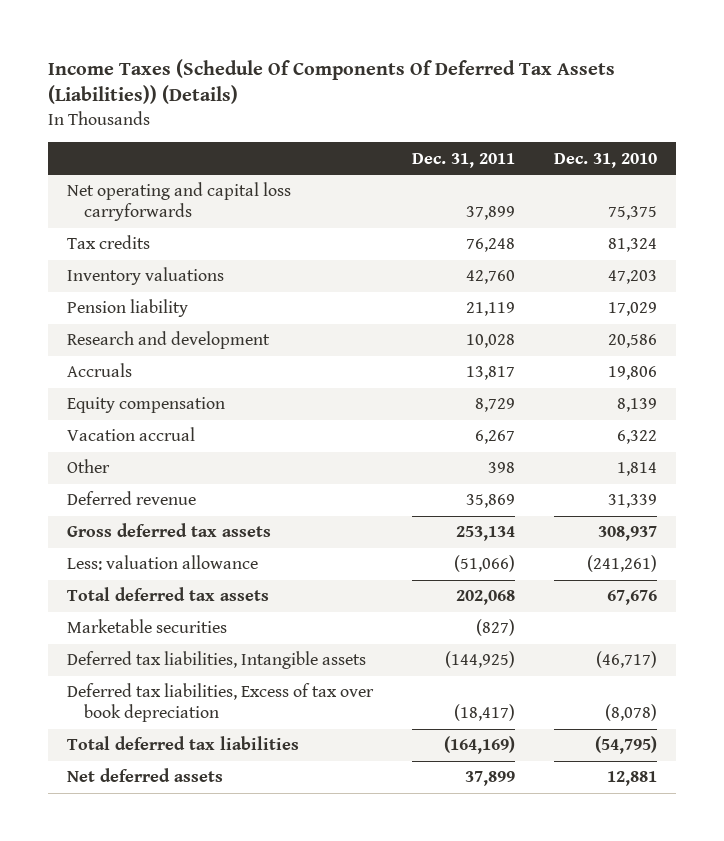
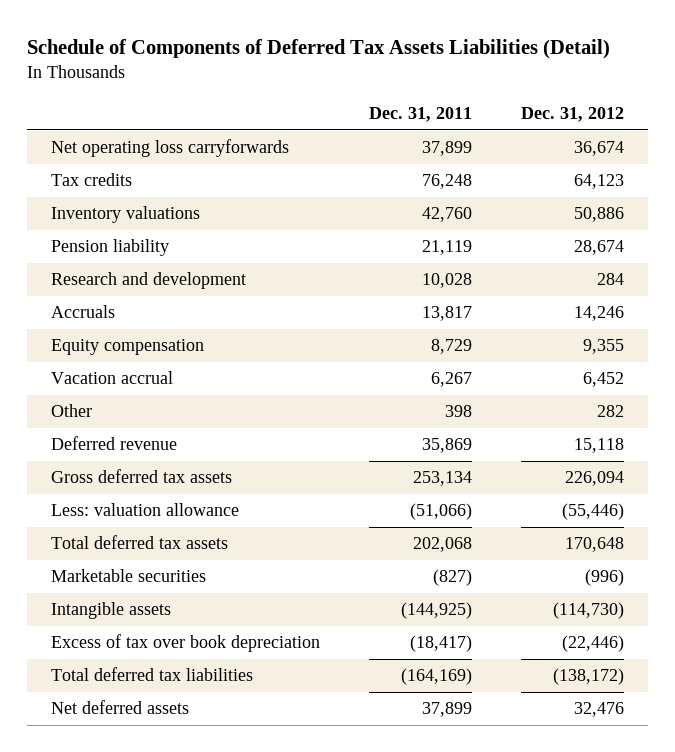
- Income Taxes (Schedule Of Components Of Deferred Tax Assets (Liabilities)) (Details)
+ Schedule of Components of Deferred Tax Assets Liabilities (Detail)
- | Dec. 31, 2011 | Dec. 31, 2010
+ | Dec. 31, 2011 | Dec. 31, 2012
- Net operating and capital loss carryforwards | 37,899 | 75,375
+ Net operating loss carryforwards | 37,899 | 36,674
- Deferred tax liabilities, Intangible assets | (144,925) | (46,717)
- Deferred tax liabilities, Excess of tax over book depreciation | (18,417) | (8,078)
+ Intangible assets | (144,925) | (114,730)
+ Excess of tax over book depreciation | (18,417) | (22,446)

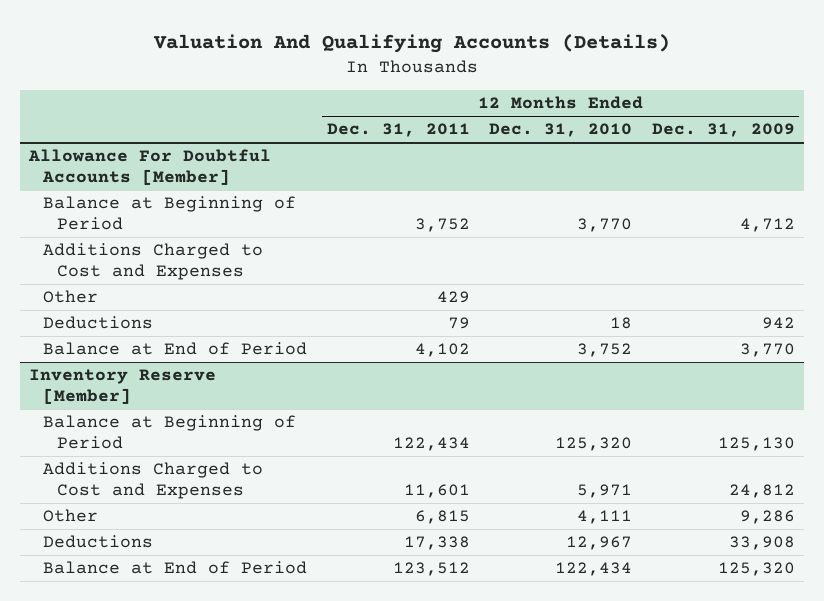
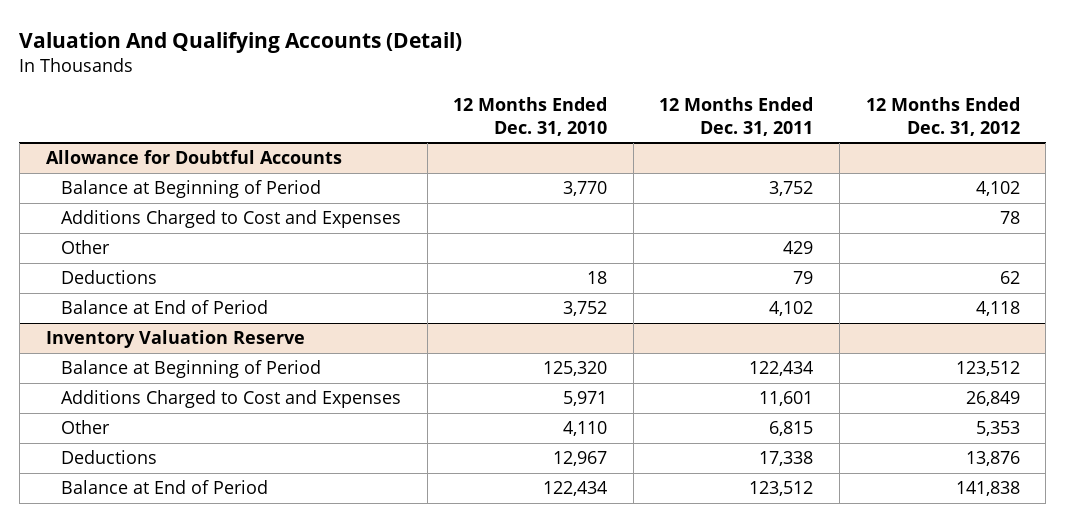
- Valuation And Qualifying Accounts (Details)
+ Valuation And Qualifying Accounts (Detail)
- | 12 Months Ended Dec. 31, 2011 | 12 Months Ended Dec. 31, 2010 | 12 Months Ended Dec. 31, 2009
+ | 12 Months Ended Dec. 31, 2010 | 12 Months Ended Dec. 31, 2011 | 12 Months Ended Dec. 31, 2012
- Allowance For Doubtful Accounts [Member]
+ Allowance for Doubtful Accounts
- Inventory Reserve [Member]
+ Inventory Valuation Reserve
- Other | 6,815 | 4,111 | 9,286
+ Other | 4,110 | 6,815 | 5,353

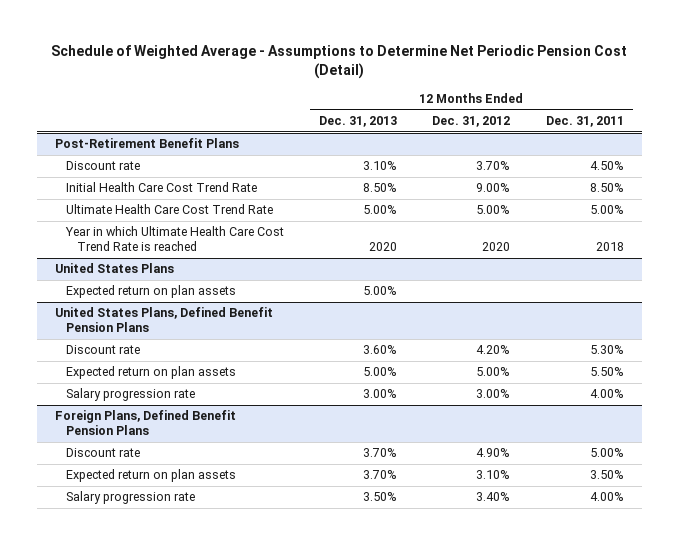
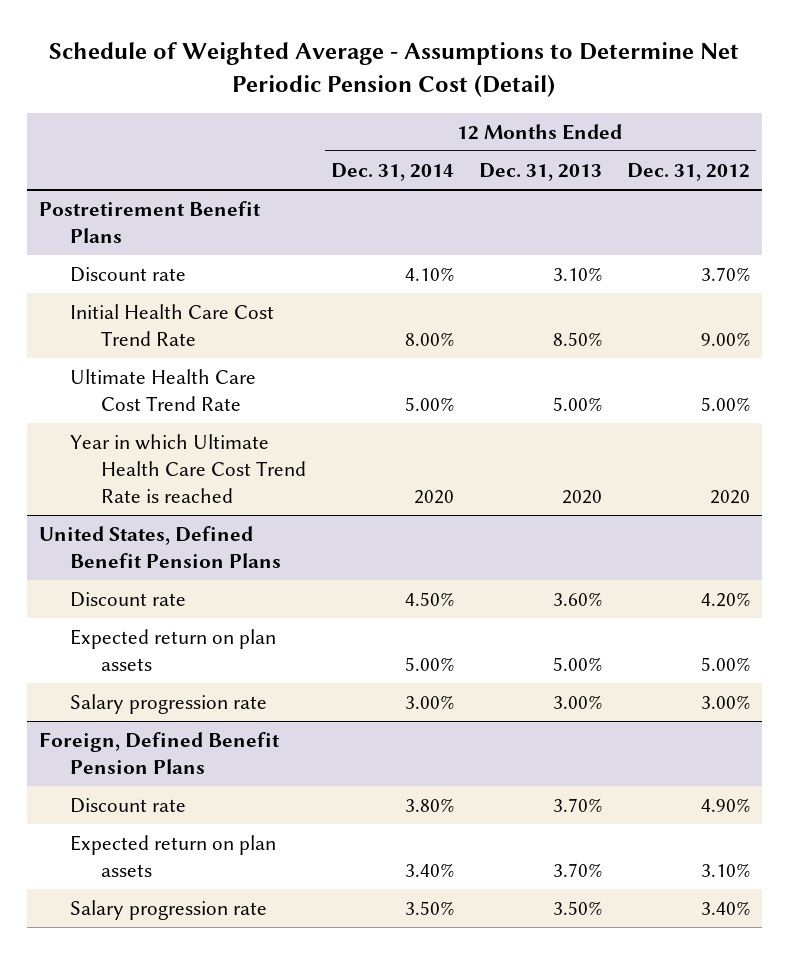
- | 12 Months Ended Dec. 31, 2013 | 12 Months Ended Dec. 31, 2012 | 12 Months Ended Dec. 31, 2011
+ | 12 Months Ended Dec. 31, 2014 | 12 Months Ended Dec. 31, 2013 | 12 Months Ended Dec. 31, 2012
- Post-Retirement Benefit Plans
+ Postretirement Benefit Plans
- United States Plans
- Expected return on plan assets | 5.00% | |
- United States Plans, Defined Benefit Pension Plans
+ United States, Defined Benefit Pension Plans
- Foreign Plans, Defined Benefit Pension Plans
+ Foreign, Defined Benefit Pension Plans

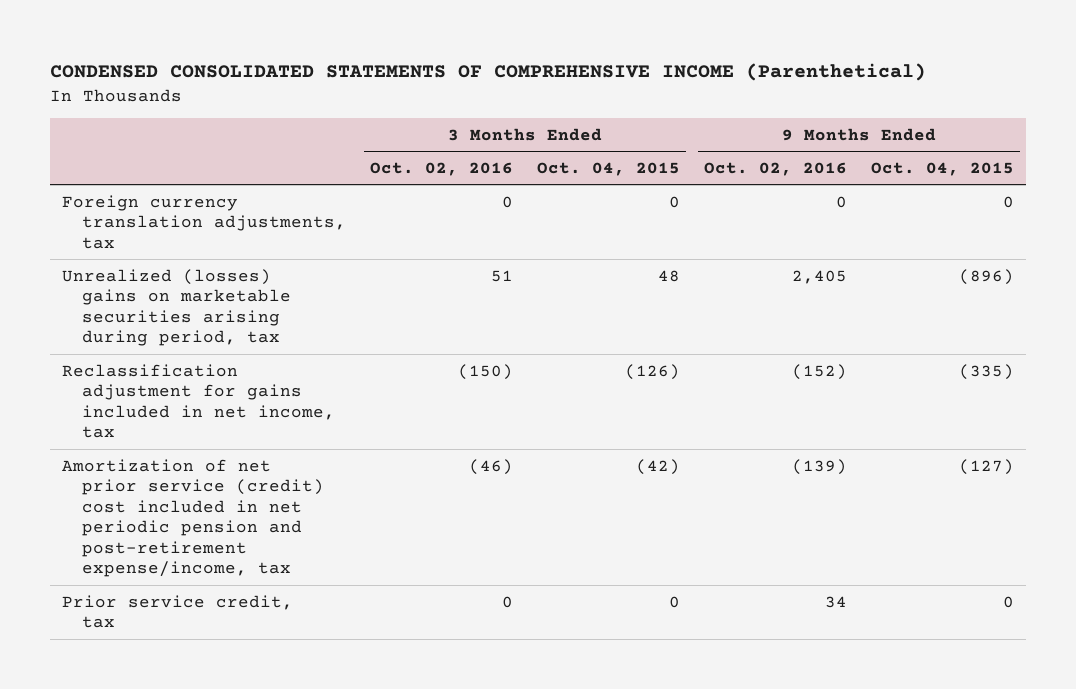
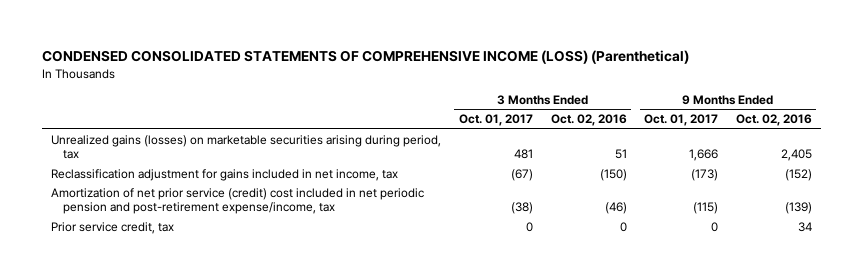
- CONDENSED CONSOLIDATED STATEMENTS OF COMPREHENSIVE INCOME (Parenthetical)
+ CONDENSED CONSOLIDATED STATEMENTS OF COMPREHENSIVE INCOME (LOSS) (Parenthetical)
- | 3 Months Ended Oct. 02, 2016 | 3 Months Ended Oct. 04, 2015 | 9 Months Ended Oct. 02, 2016 | 9 Months Ended Oct. 04, 2015
+ | 3 Months Ended Oct. 01, 2017 | 3 Months Ended Oct. 02, 2016 | 9 Months Ended Oct. 01, 2017 | 9 Months Ended Oct. 02, 2016
- Foreign currency translation adjustments, tax | 0 | 0 | 0 | 0
- Unrealized (losses) gains on marketable securities arising during period, tax | 51 | 48 | 2,405 | (896)
+ Unrealized gains (losses) on marketable securities arising during period, tax | 481 | 51 | 1,666 | 2,405

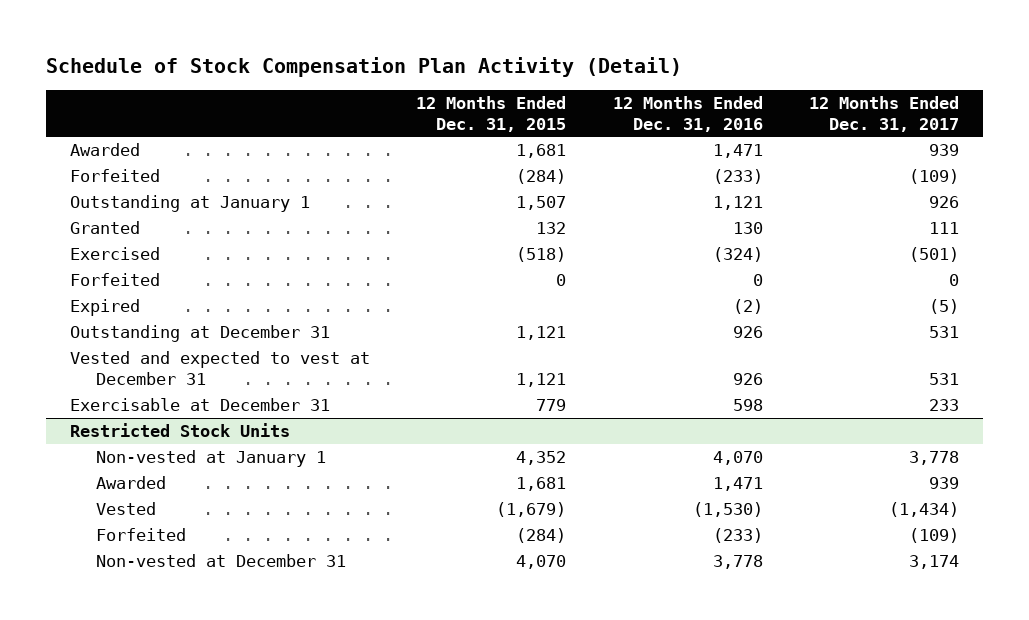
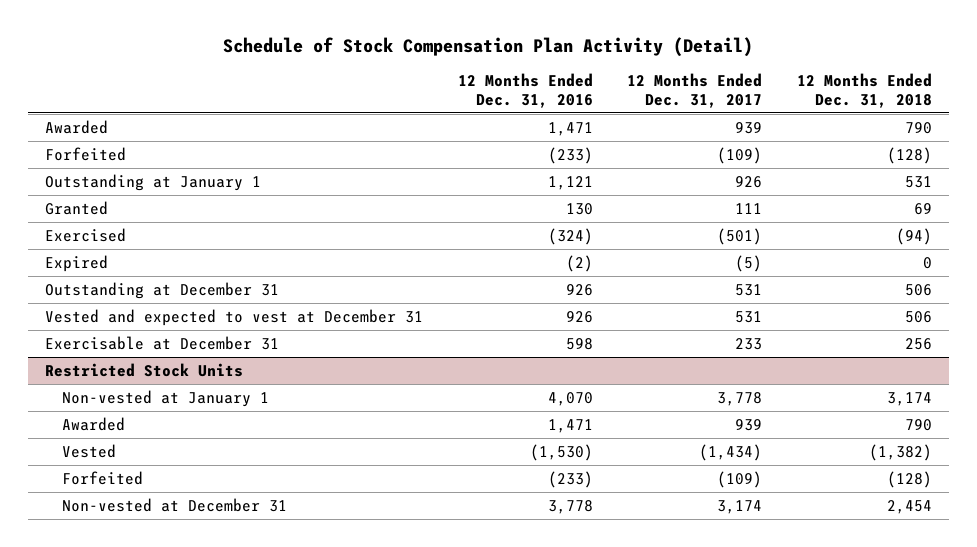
- | 12 Months Ended Dec. 31, 2015 | 12 Months Ended Dec. 31, 2016 | 12 Months Ended Dec. 31, 2017
+ | 12 Months Ended Dec. 31, 2016 | 12 Months Ended Dec. 31, 2017 | 12 Months Ended Dec. 31, 2018
- Forfeited | 0 | 0 | 0

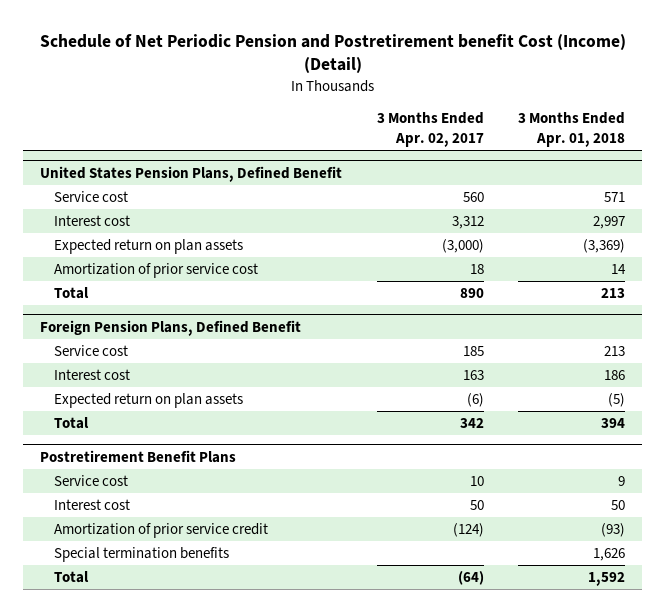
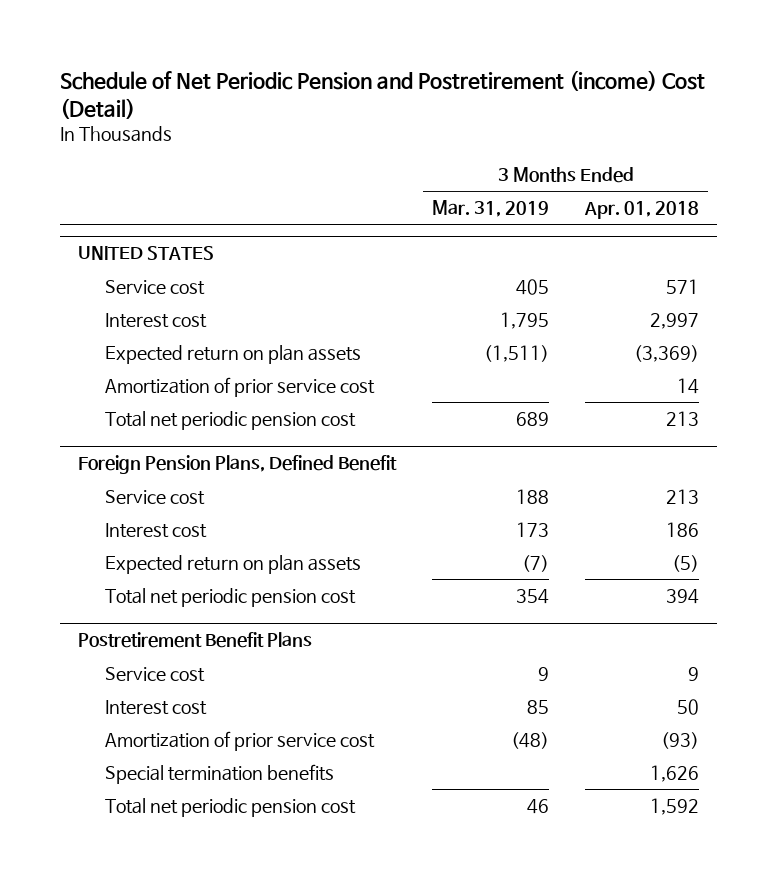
- Schedule of Net Periodic Pension and Postretirement benefit Cost (Income) (Detail)
+ Schedule of Net Periodic Pension and Postretirement (income) Cost (Detail)
- | 3 Months Ended Apr. 02, 2017 | 3 Months Ended Apr. 01, 2018
+ | 3 Months Ended Mar. 31, 2019 | 3 Months Ended Apr. 01, 2018
- United States Pension Plans, Defined Benefit
+ UNITED STATES
- Total | 890 | 213
+ Total net periodic pension cost | 689 | 213
@ Foreign Pension Plans, Defined Benefit
- Total | 342 | 394
+ Total net periodic pension cost | 354 | 394
@ Postretirement Benefit Plans
- Amortization of prior service credit | (124) | (93)
+ Amortization of prior service cost | (48) | (93)
- Total | (64) | 1,592
+ Total net periodic pension cost | 46 | 1,592

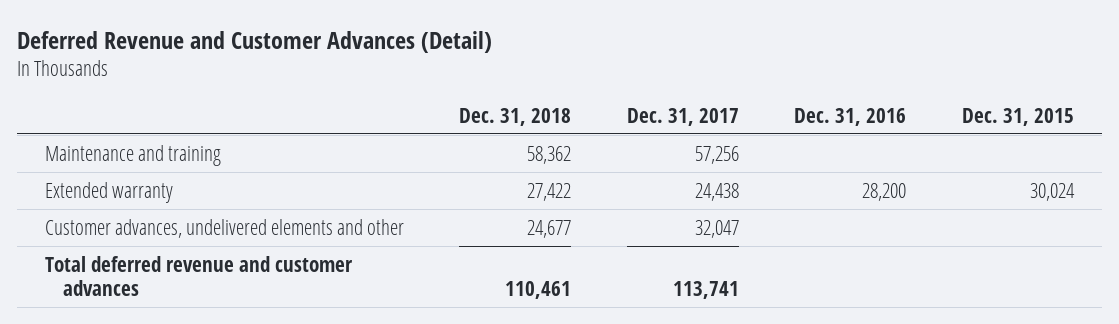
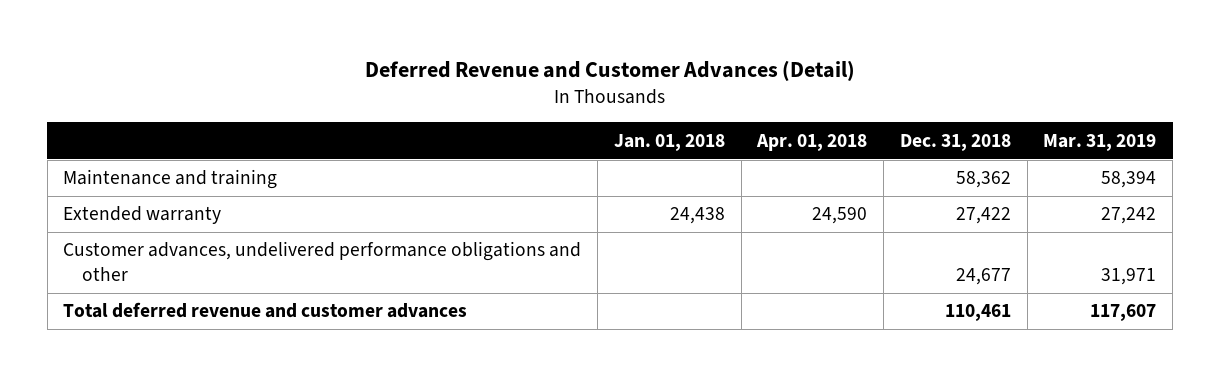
- | Dec. 31, 2018 | Dec. 31, 2017 | Dec. 31, 2016 | Dec. 31, 2015
+ | Jan. 01, 2018 | Apr. 01, 2018 | Dec. 31, 2018 | Mar. 31, 2019
- Customer advances, undelivered elements and other | 24,677 | 32,047 | |
+ Customer advances, undelivered performance obligations and other | | | 24,677 | 31,971

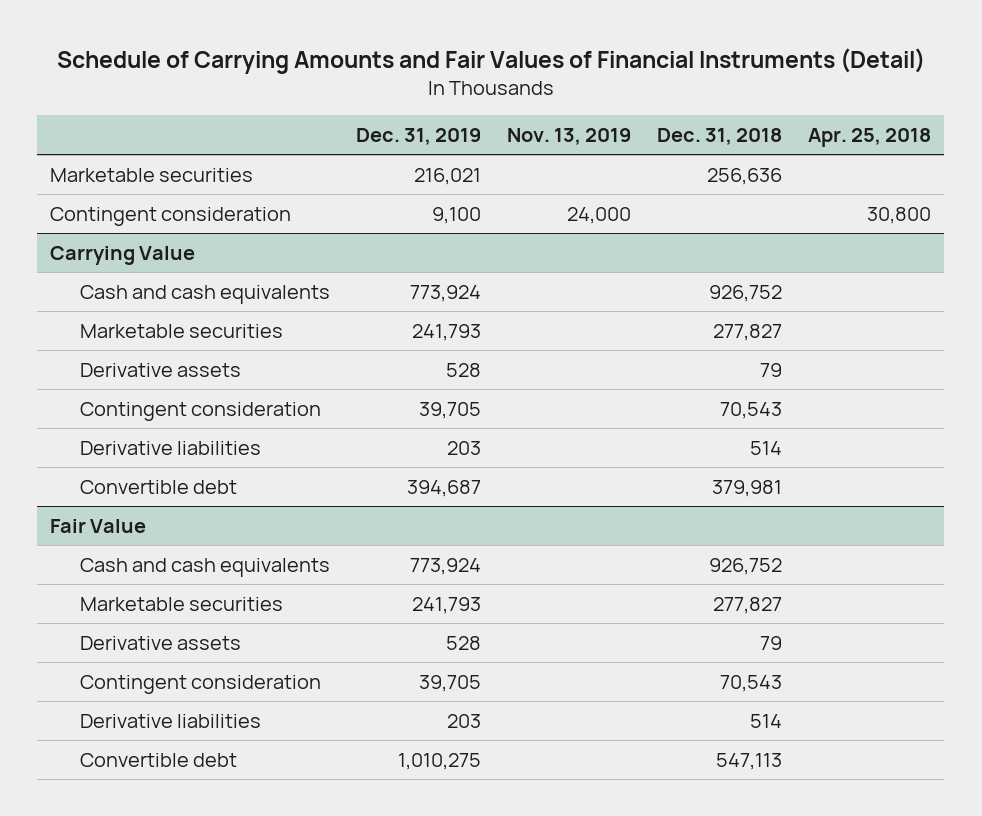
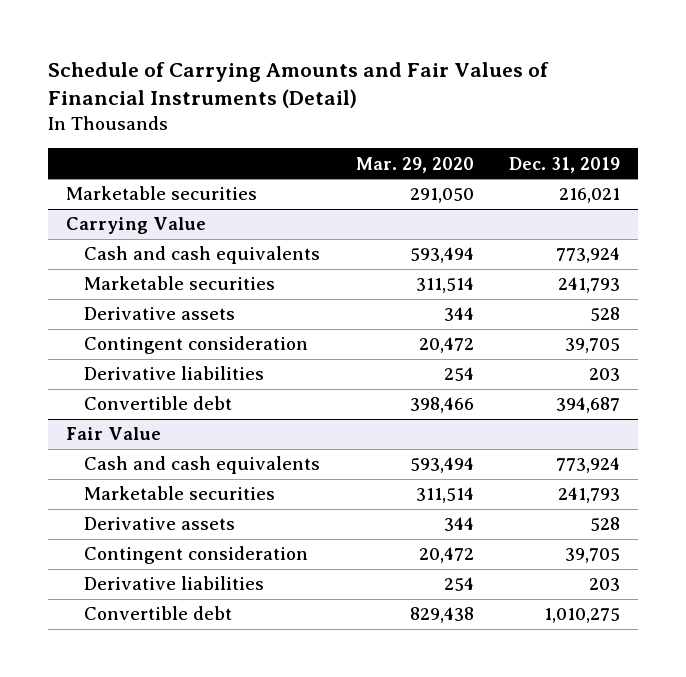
- | Dec. 31, 2019 | Nov. 13, 2019 | Dec. 31, 2018 | Apr. 25, 2018
+ | Mar. 29, 2020 | Dec. 31, 2019
- Contingent consideration | 9,100 | 24,000 | | 30,800

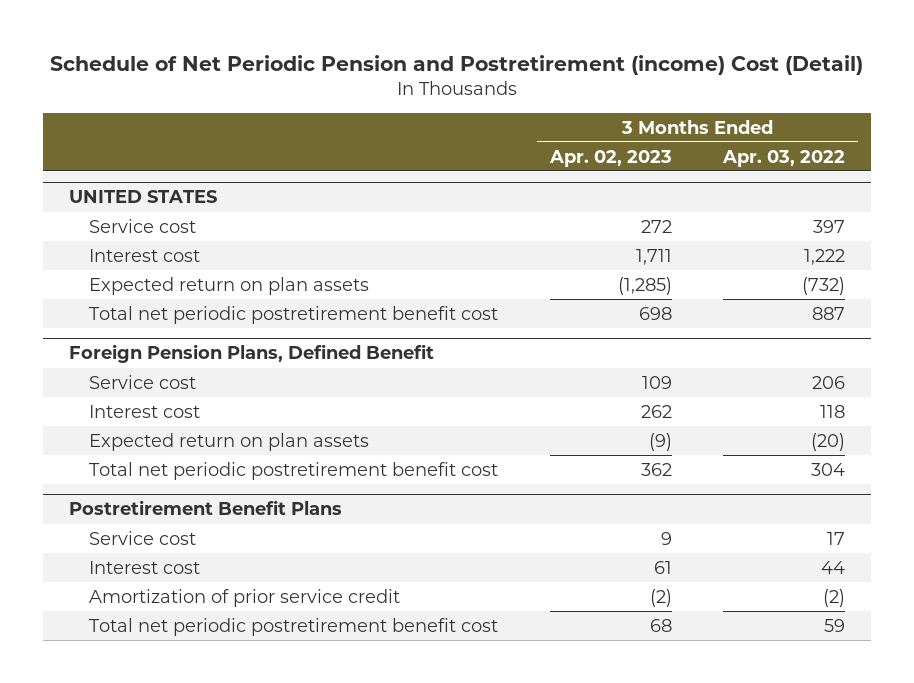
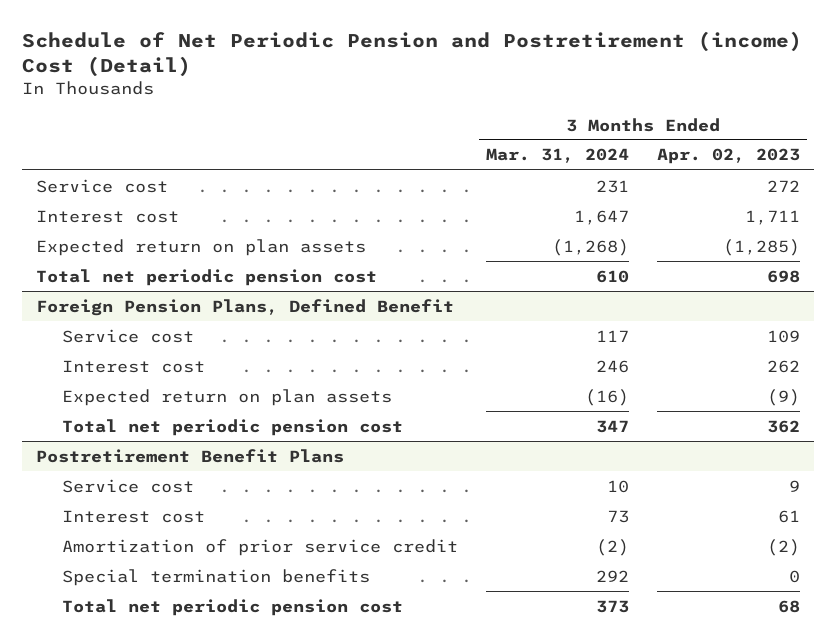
- | 3 Months Ended Apr. 02, 2023 | 3 Months Ended Apr. 03, 2022
+ | 3 Months Ended Mar. 31, 2024 | 3 Months Ended Apr. 02, 2023
- UNITED STATES
- Total net periodic postretirement benefit cost | 698 | 887
+ Total net periodic pension cost | 610 | 698
@ Foreign Pension Plans, Defined Benefit
- Total net periodic postretirement benefit cost | 362 | 304
+ Total net periodic pension cost | 347 | 362
@ Postretirement Benefit Plans
- Total net periodic postretirement benefit cost | 68 | 59
+ Special termination benefits | 292 | 0
+ Total net periodic pension cost | 373 | 68

